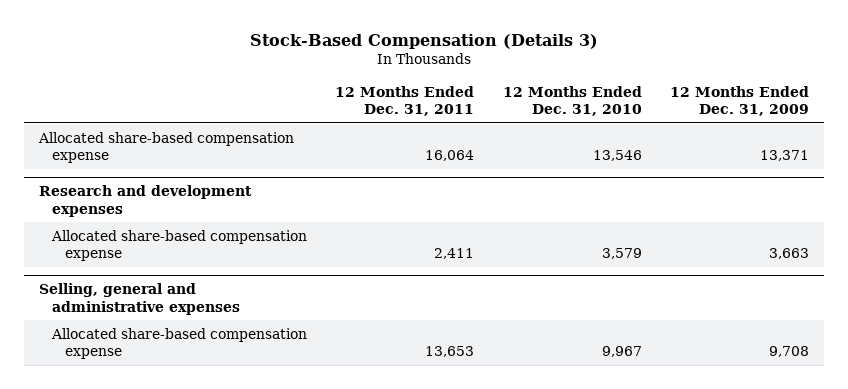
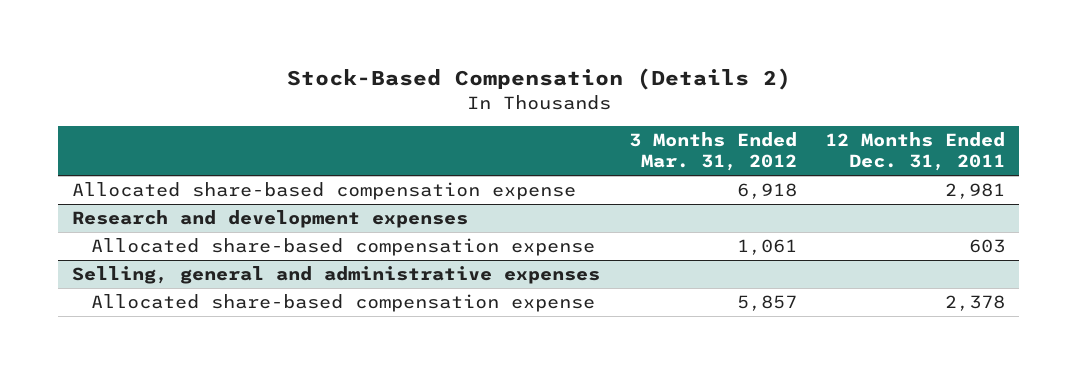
- Stock-Based Compensation (Details 3)
+ Stock-Based Compensation (Details 2)
- | 12 Months Ended Dec. 31, 2011 | 12 Months Ended Dec. 31, 2010 | 12 Months Ended Dec. 31, 2009
+ | 3 Months Ended Mar. 31, 2012 | 12 Months Ended Dec. 31, 2011
- Allocated share-based compensation expense | 16,064 | 13,546 | 13,371
+ Allocated share-based compensation expense | 6,918 | 2,981
@ Research and development expenses
- Allocated share-based compensation expense | 2,411 | 3,579 | 3,663
+ Allocated share-based compensation expense | 1,061 | 603
@ Selling, general and administrative expenses
- Allocated share-based compensation expense | 13,653 | 9,967 | 9,708
+ Allocated share-based compensation expense | 5,857 | 2,378

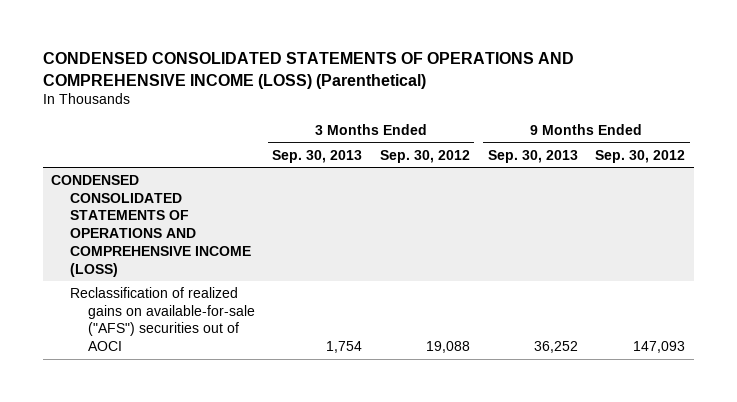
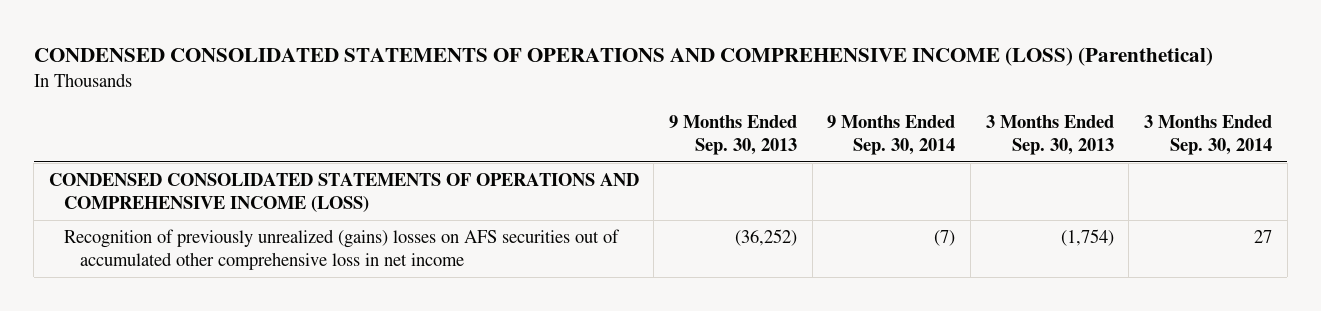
- | 3 Months Ended Sep. 30, 2013 | 3 Months Ended Sep. 30, 2012 | 9 Months Ended Sep. 30, 2013 | 9 Months Ended Sep. 30, 2012
+ | 9 Months Ended Sep. 30, 2013 | 9 Months Ended Sep. 30, 2014 | 3 Months Ended Sep. 30, 2013 | 3 Months Ended Sep. 30, 2014
- Reclassification of realized gains on available-for-sale ("AFS") securities out of AOCI | 1,754 | 19,088 | 36,252 | 147,093
+ Recognition of previously unrealized (gains) losses on AFS securities out of accumulated other comprehensive loss in net income | (36,252) | (7) | (1,754) | 27

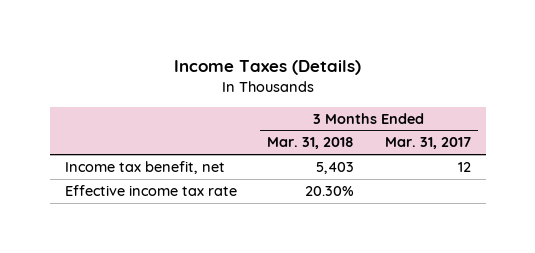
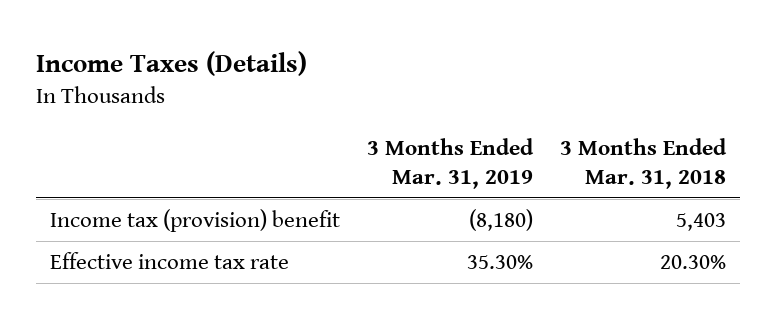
- | 3 Months Ended Mar. 31, 2018 | 3 Months Ended Mar. 31, 2017
+ | 3 Months Ended Mar. 31, 2019 | 3 Months Ended Mar. 31, 2018
- Income tax benefit, net | 5,403 | 12
+ Income tax (provision) benefit | (8,180) | 5,403

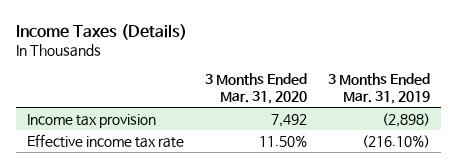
- | 3 Months Ended Mar. 31, 2019 | 3 Months Ended Mar. 31, 2018
+ | 3 Months Ended Mar. 31, 2020 | 3 Months Ended Mar. 31, 2019
- Income tax (provision) benefit | (8,180) | 5,403
- Effective income tax rate | 35.30% | 20.30%
+ Income tax provision | 7,492 | (2,898)
+ Effective income tax rate | 11.50% | (216.10%)

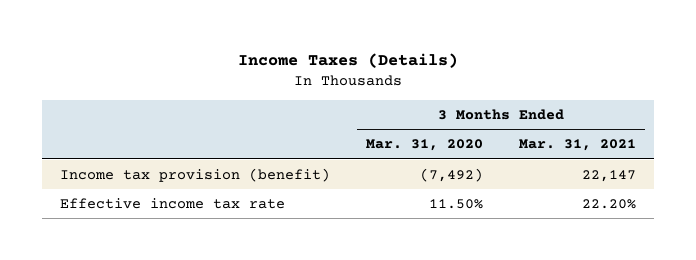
- | 3 Months Ended Mar. 31, 2020 | 3 Months Ended Mar. 31, 2019
+ | 3 Months Ended Mar. 31, 2020 | 3 Months Ended Mar. 31, 2021
- Income tax provision | 7,492 | (2,898)
+ Income tax provision (benefit) | (7,492) | 22,147

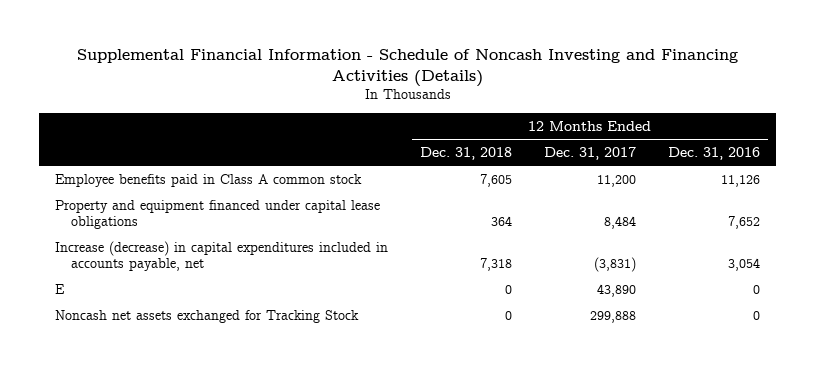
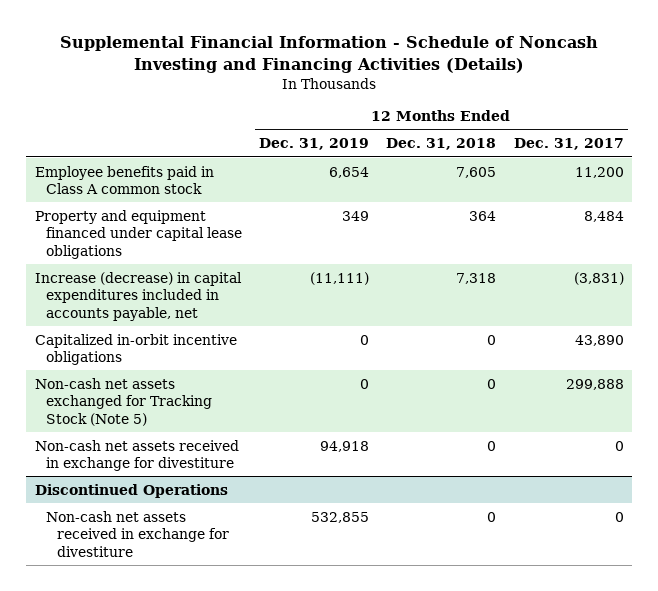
- | 12 Months Ended Dec. 31, 2018 | 12 Months Ended Dec. 31, 2017 | 12 Months Ended Dec. 31, 2016
+ | 12 Months Ended Dec. 31, 2019 | 12 Months Ended Dec. 31, 2018 | 12 Months Ended Dec. 31, 2017
- E | 0 | 43,890 | 0
- Noncash net assets exchanged for Tracking Stock | 0 | 299,888 | 0
+ Capitalized in-orbit incentive obligations | 0 | 0 | 43,890
+ Non-cash net assets exchanged for Tracking Stock (Note 5) | 0 | 0 | 299,888
+ Non-cash net assets received in exchange for divestiture | 94,918 | 0 | 0
+ Discontinued Operations
+ Non-cash net assets received in exchange for divestiture | 532,855 | 0 | 0

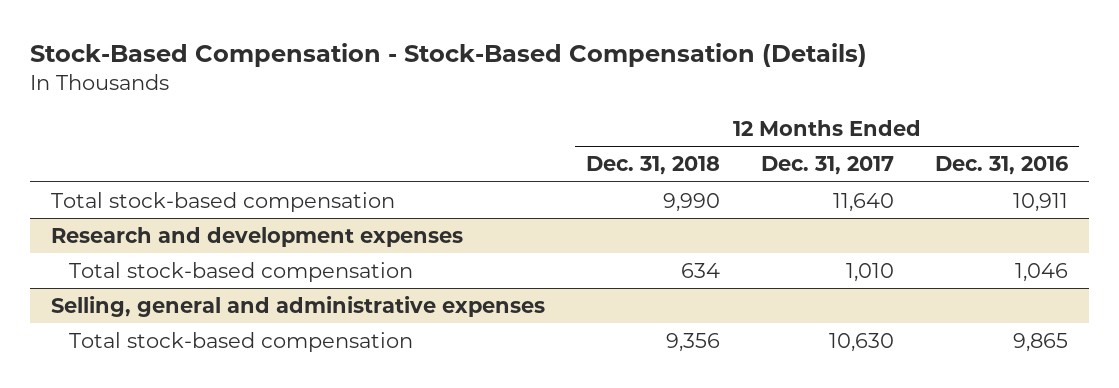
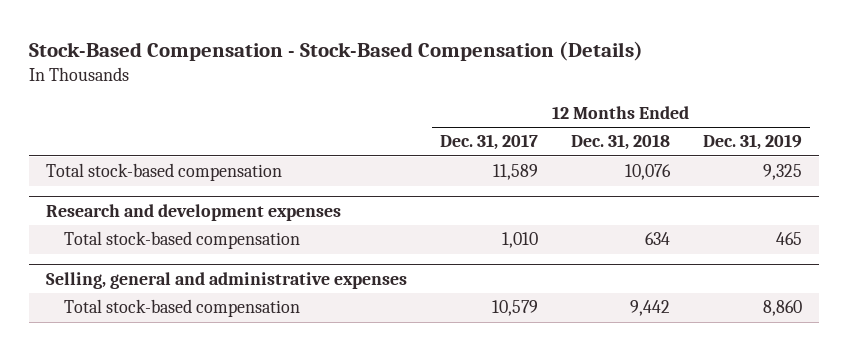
- | 12 Months Ended Dec. 31, 2018 | 12 Months Ended Dec. 31, 2017 | 12 Months Ended Dec. 31, 2016
+ | 12 Months Ended Dec. 31, 2017 | 12 Months Ended Dec. 31, 2018 | 12 Months Ended Dec. 31, 2019
- Total stock-based compensation | 9,990 | 11,640 | 10,911
+ Total stock-based compensation | 11,589 | 10,076 | 9,325
@ Selling, general and administrative expenses
- Total stock-based compensation | 9,356 | 10,630 | 9,865
+ Total stock-based compensation | 10,579 | 9,442 | 8,860

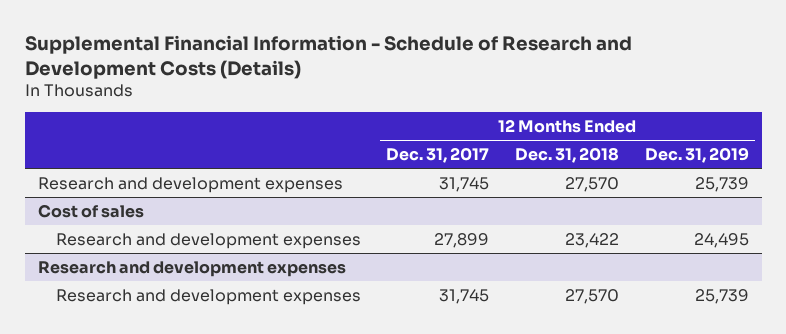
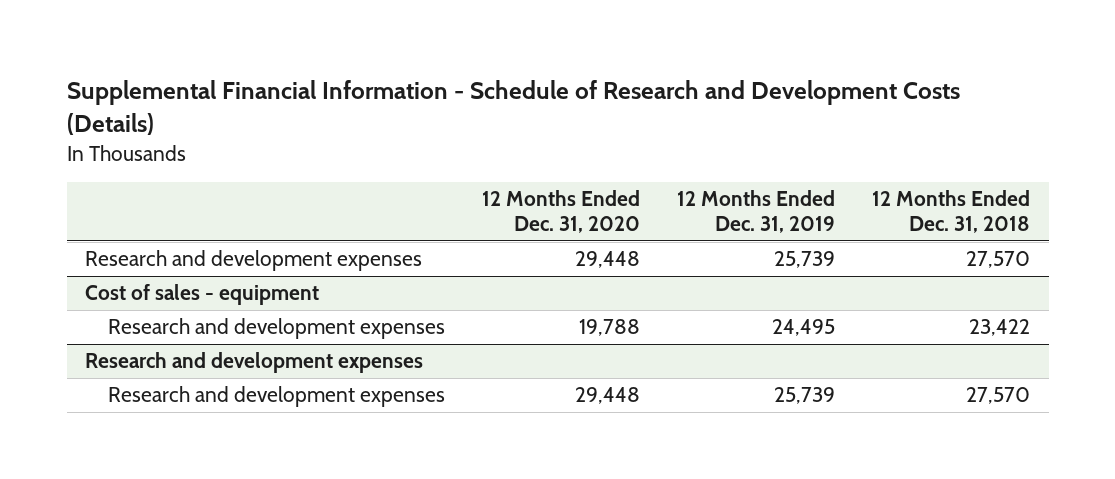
- | 12 Months Ended Dec. 31, 2017 | 12 Months Ended Dec. 31, 2018 | 12 Months Ended Dec. 31, 2019
+ | 12 Months Ended Dec. 31, 2020 | 12 Months Ended Dec. 31, 2019 | 12 Months Ended Dec. 31, 2018
- Cost of sales
+ Cost of sales - equipment

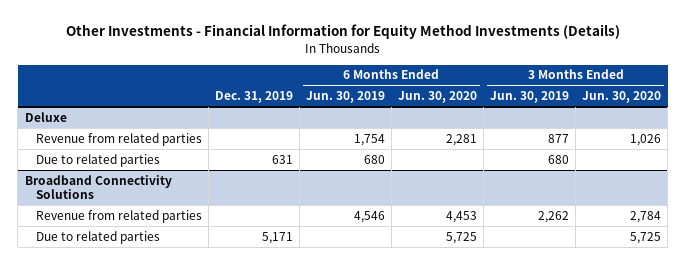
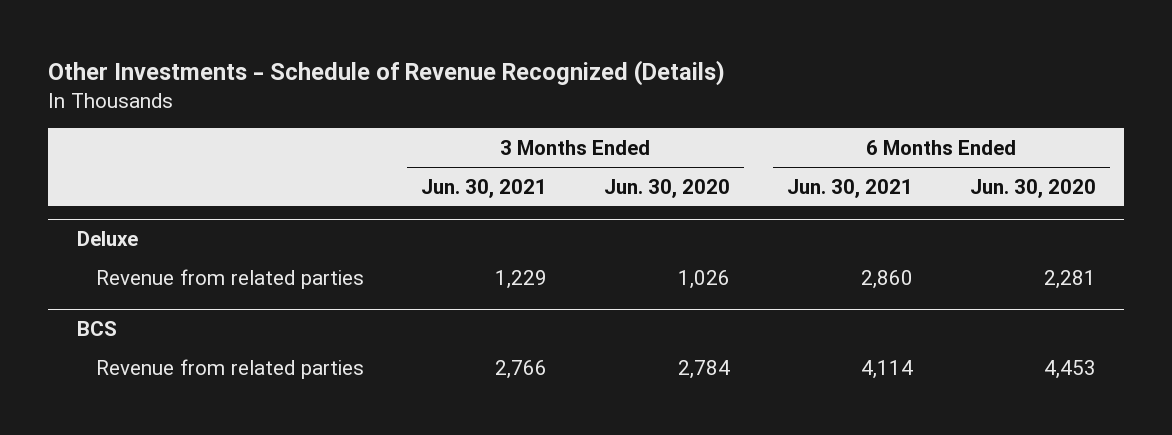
- Other Investments - Financial Information for Equity Method Investments (Details)
+ Other Investments - Schedule of Revenue Recognized (Details)
- | Dec. 31, 2019 | 6 Months Ended Jun. 30, 2019 | 6 Months Ended Jun. 30, 2020 | 3 Months Ended Jun. 30, 2019 | 3 Months Ended Jun. 30, 2020
+ | 3 Months Ended Jun. 30, 2021 | 3 Months Ended Jun. 30, 2020 | 6 Months Ended Jun. 30, 2021 | 6 Months Ended Jun. 30, 2020
@ Deluxe
- Due to related parties | 631 | 680 | | 680 |
- Broadband Connectivity Solutions
+ BCS
- Due to related parties | 5,171 | | 5,725 | | 5,725

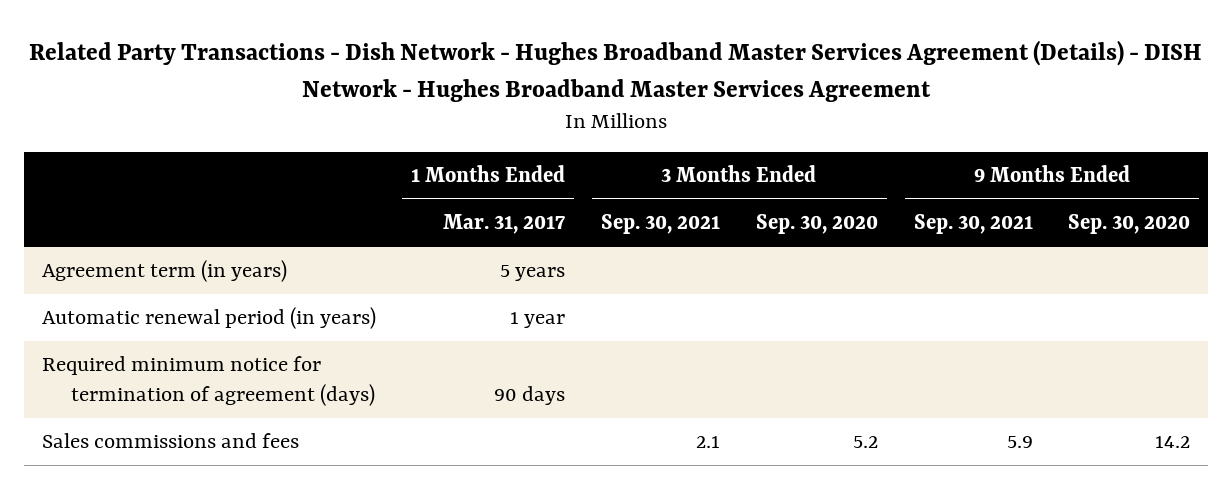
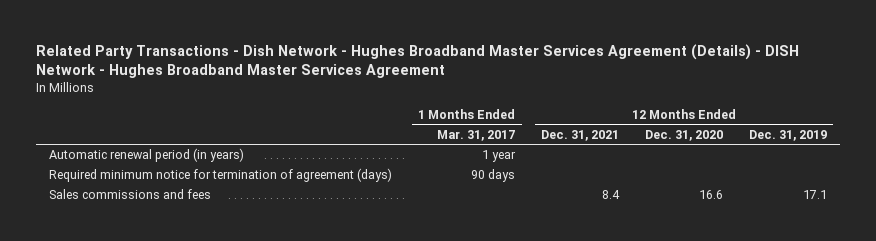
- | 1 Months Ended Mar. 31, 2017 | 3 Months Ended Sep. 30, 2021 | 3 Months Ended Sep. 30, 2020 | 9 Months Ended Sep. 30, 2021 | 9 Months Ended Sep. 30, 2020
+ | 1 Months Ended Mar. 31, 2017 | 12 Months Ended Dec. 31, 2021 | 12 Months Ended Dec. 31, 2020 | 12 Months Ended Dec. 31, 2019
- Agreement term (in years) | 5 years | | | |

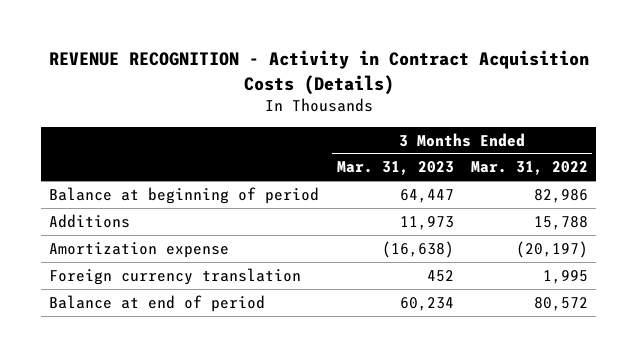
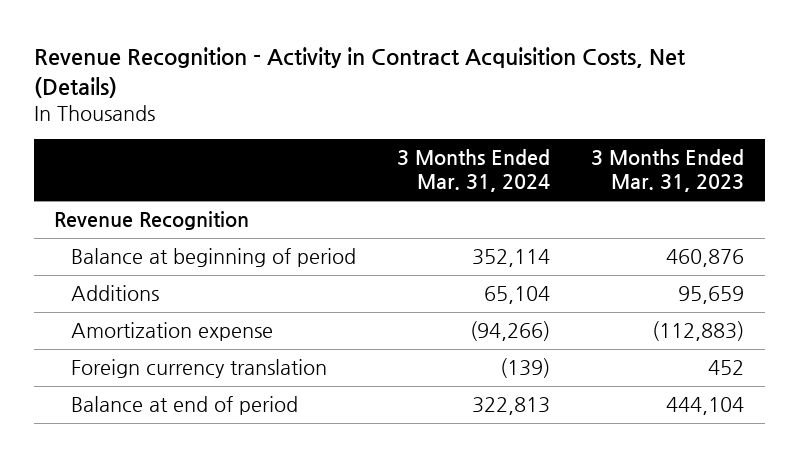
- REVENUE RECOGNITION - Activity in Contract Acquisition Costs (Details)
+ Revenue Recognition - Activity in Contract Acquisition Costs, Net (Details)
- | 3 Months Ended Mar. 31, 2023 | 3 Months Ended Mar. 31, 2022
+ | 3 Months Ended Mar. 31, 2024 | 3 Months Ended Mar. 31, 2023
- Balance at beginning of period | 64,447 | 82,986
- Additions | 11,973 | 15,788
- Amortization expense | (16,638) | (20,197)
+ Revenue Recognition
+ Balance at beginning of period | 352,114 | 460,876
+ Additions | 65,104 | 95,659
+ Amortization expense | (94,266) | (112,883)
- Balance at end of period | 60,234 | 80,572
+ Balance at end of period | 322,813 | 444,104

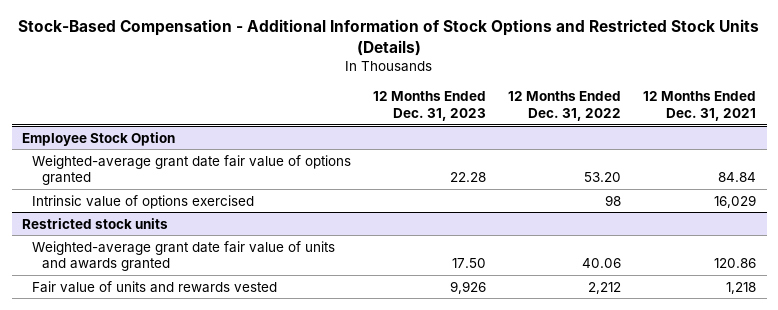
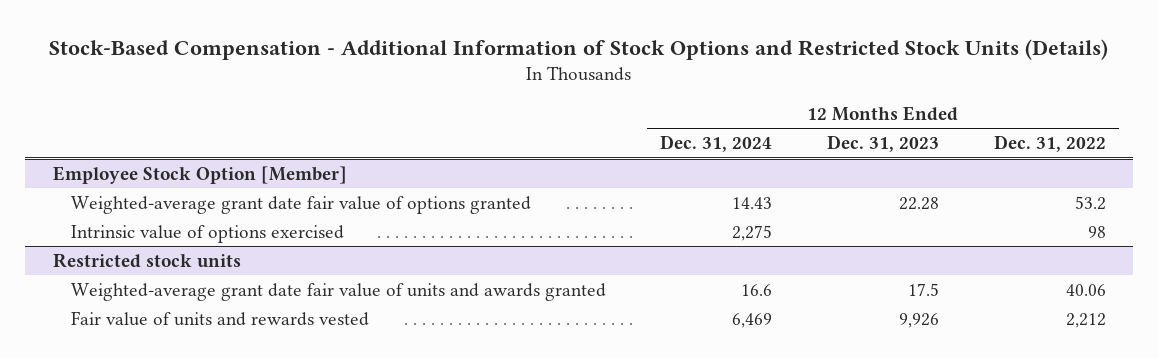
- | 12 Months Ended Dec. 31, 2023 | 12 Months Ended Dec. 31, 2022 | 12 Months Ended Dec. 31, 2021
+ | 12 Months Ended Dec. 31, 2024 | 12 Months Ended Dec. 31, 2023 | 12 Months Ended Dec. 31, 2022
- Employee Stock Option
- Weighted-average grant date fair value of options granted | 22.28 | 53.20 | 84.84
+ Employee Stock Option [Member]
+ Weighted-average grant date fair value of options granted | 14.43 | 22.28 | 53.2
@ Restricted stock units
- Weighted-average grant date fair value of units and awards granted | 17.50 | 40.06 | 120.86
+ Weighted-average grant date fair value of units and awards granted | 16.6 | 17.5 | 40.06

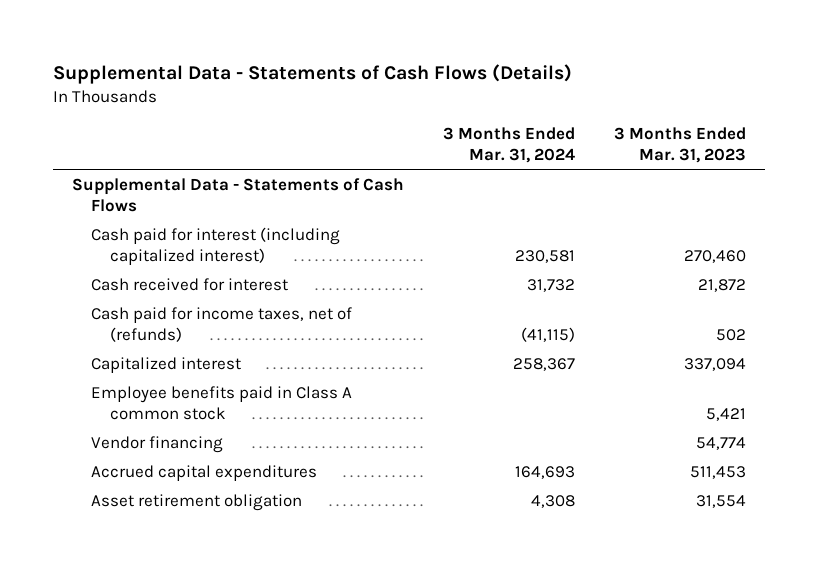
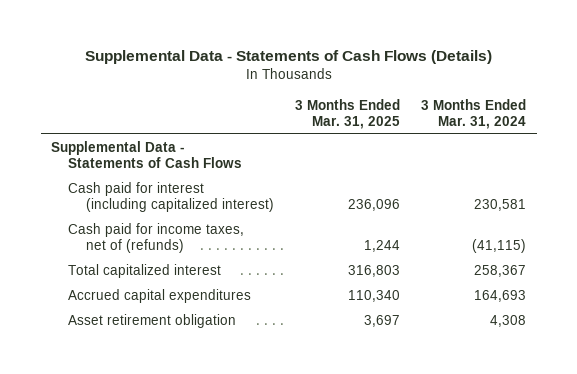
- | 3 Months Ended Mar. 31, 2024 | 3 Months Ended Mar. 31, 2023
+ | 3 Months Ended Mar. 31, 2025 | 3 Months Ended Mar. 31, 2024
- Cash received for interest | 31,732 | 21,872
- Capitalized interest | 258,367 | 337,094
- Employee benefits paid in Class A common stock | | 5,421
- Vendor financing | | 54,774
+ Total capitalized interest | 316,803 | 258,367

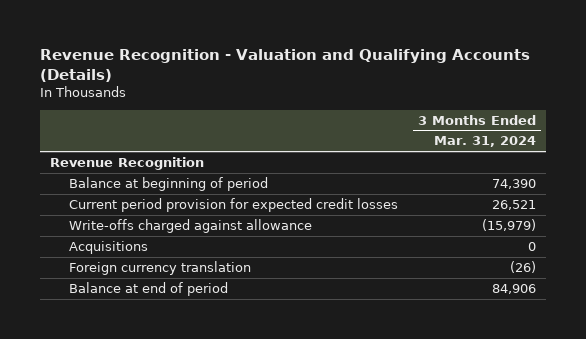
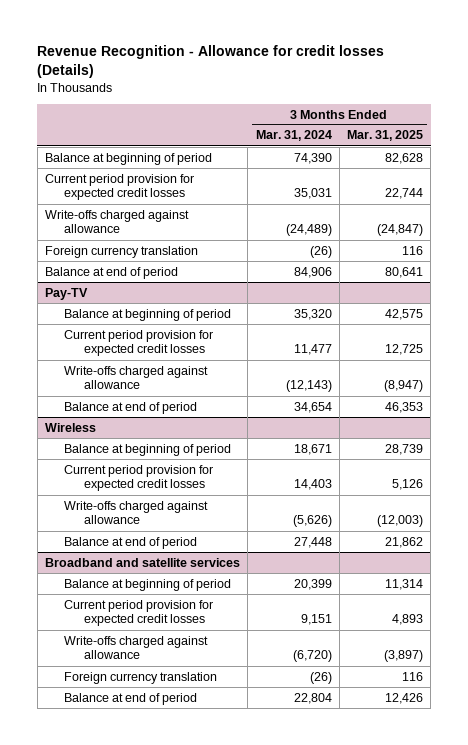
- Revenue Recognition - Valuation and Qualifying Accounts (Details)
+ Revenue Recognition - Allowance for credit losses (Details)
- | 3 Months Ended Mar. 31, 2024
+ | 3 Months Ended Mar. 31, 2024 | 3 Months Ended Mar. 31, 2025
- Revenue Recognition
- Current period provision for expected credit losses | 26,521
- Write-offs charged against allowance | (15,979)
- Acquisitions | 0
+ Current period provision for expected credit losses | 35,031 | 22,744
+ Write-offs charged against allowance | (24,489) | (24,847)
+ Pay-TV
+ Balance at beginning of period | 35,320 | 42,575
+ Current period provision for expected credit losses | 11,477 | 12,725
+ Write-offs charged against allowance | (12,143) | (8,947)
+ Balance at end of period | 34,654 | 46,353
+ Wireless
+ Balance at beginning of period | 18,671 | 28,739
+ Current period provision for expected credit losses | 14,403 | 5,126
+ Write-offs charged against allowance | (5,626) | (12,003)
+ Balance at end of period | 27,448 | 21,862
+ Broadband and satellite services
+ Balance at beginning of period | 20,399 | 11,314
+ Current period provision for expected credit losses | 9,151 | 4,893
+ Write-offs charged against allowance | (6,720) | (3,897)
+ Foreign currency translation | (26) | 116
+ Balance at end of period | 22,804 | 12,426

